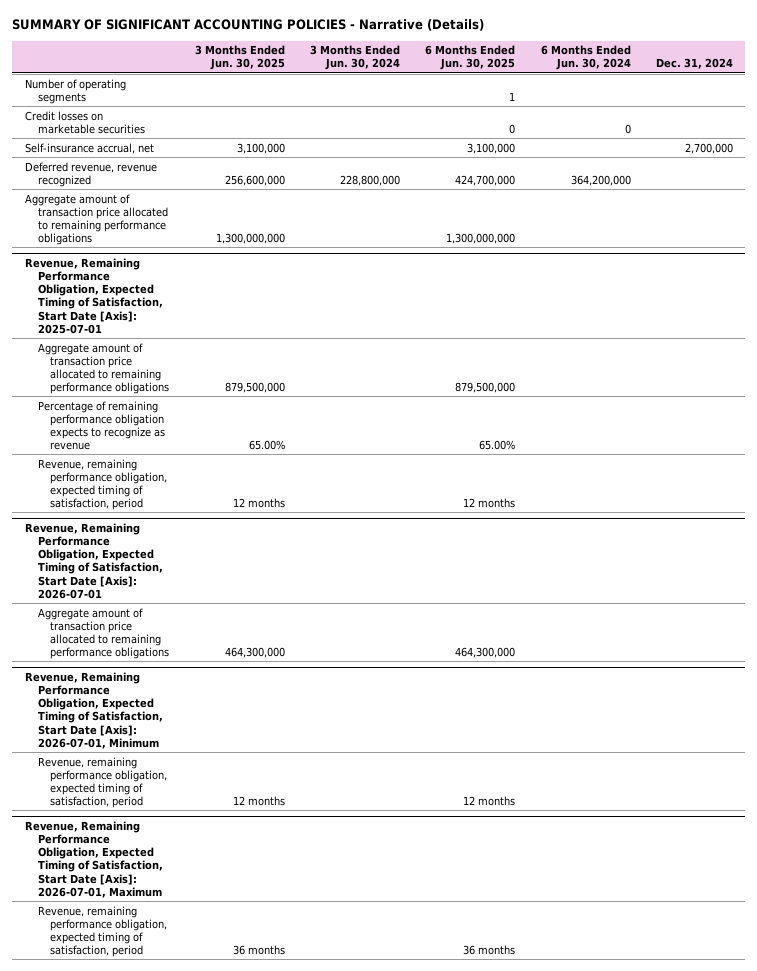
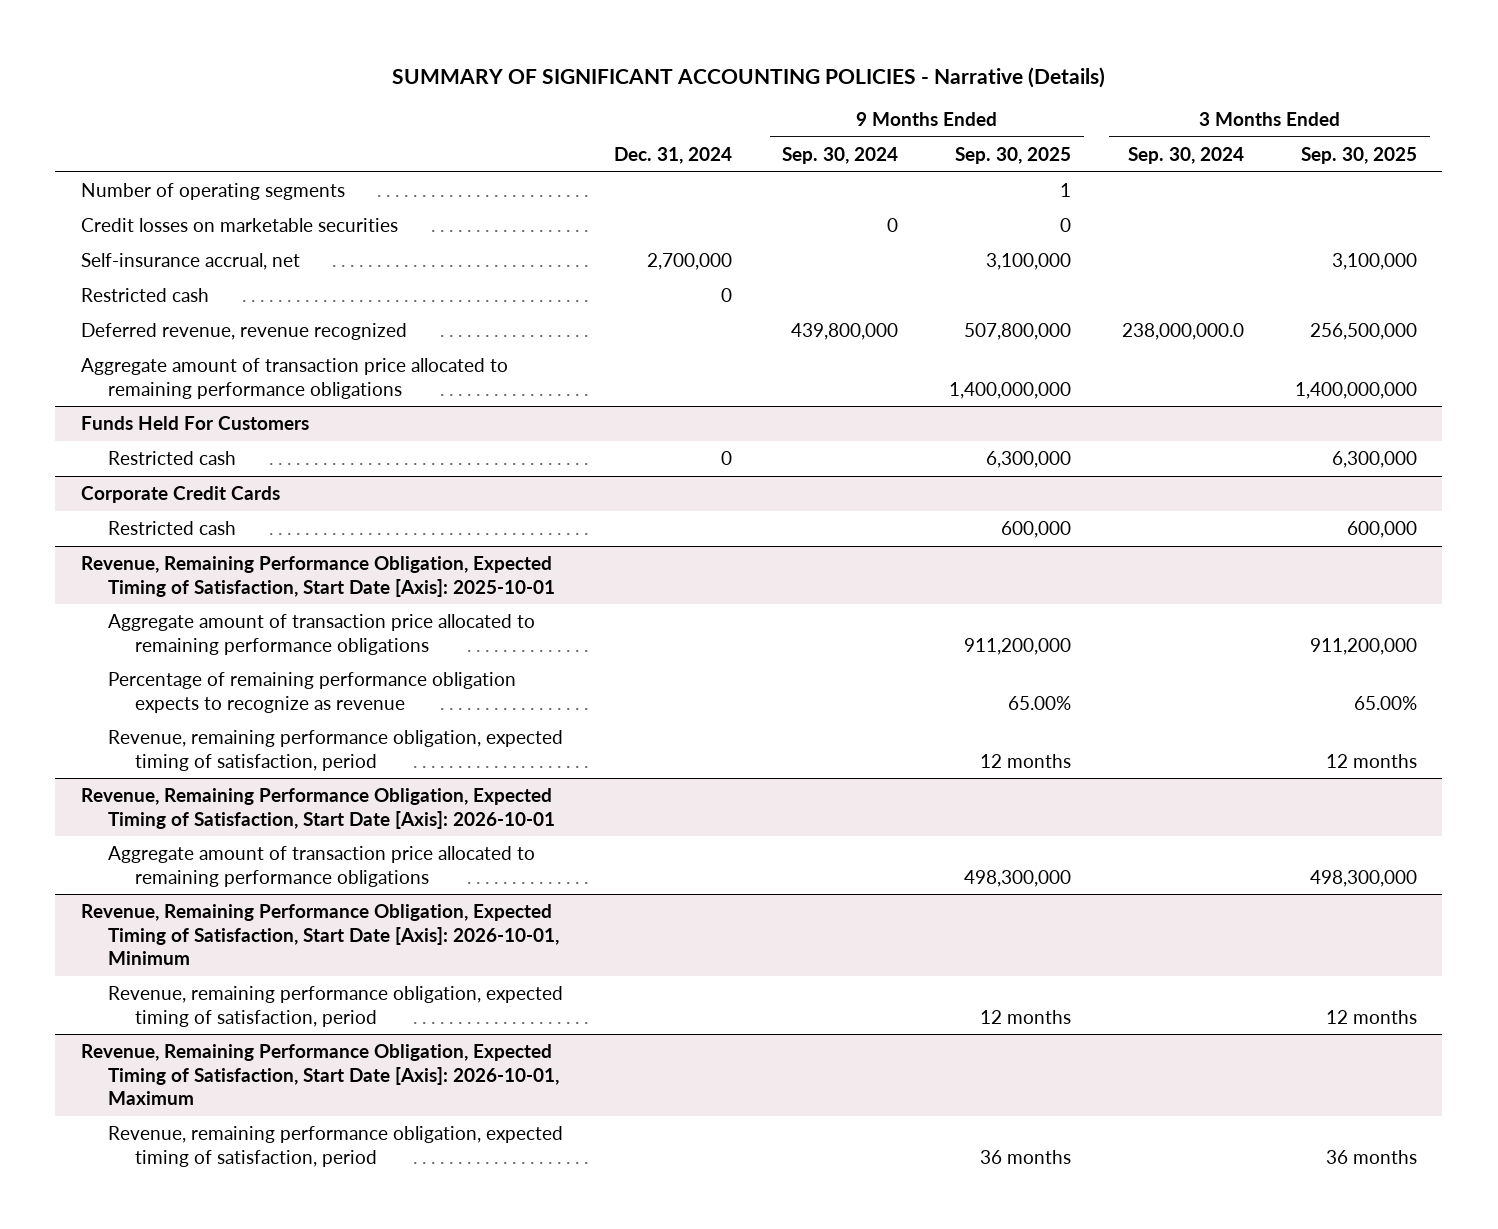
- | 3 Months Ended Jun. 30, 2025 | 3 Months Ended Jun. 30, 2024 | 6 Months Ended Jun. 30, 2025 | 6 Months Ended Jun. 30, 2024 | Dec. 31, 2024
+ | Dec. 31, 2024 | 9 Months Ended Sep. 30, 2024 | 9 Months Ended Sep. 30, 2025 | 3 Months Ended Sep. 30, 2024 | 3 Months Ended Sep. 30, 2025
+ Restricted cash | 0 | | | |
- Revenue, Remaining Performance Obligation, Expected Timing of Satisfaction, Start Date [Axis]: 2025-07-01
- Aggregate amount of transaction price allocated to remaining performance obligations | 879,500,000 | | 879,500,000 | |
- Percentage of remaining performance obligation expects to recognize as revenue | 65.00% | | 65.00% | |
- Revenue, remaining performance obligation, expected timing of satisfaction, period | 12 months | | 12 months | |
- Revenue, Remaining Performance Obligation, Expected Timing of Satisfaction, Start Date [Axis]: 2026-07-01
- Aggregate amount of transaction price allocated to remaining performance obligations | 464,300,000 | | 464,300,000 | |
- Revenue, Remaining Performance Obligation, Expected Timing of Satisfaction, Start Date [Axis]: 2026-07-01, Minimum
+ Funds Held For Customers
+ Restricted cash | 0 | | 6,300,000 | | 6,300,000
+ Corporate Credit Cards
+ Restricted cash | | | 600,000 | | 600,000
+ Revenue, Remaining Performance Obligation, Expected Timing of Satisfaction, Start Date [Axis]: 2025-10-01
+ Aggregate amount of transaction price allocated to remaining performance obligations | | | 911,200,000 | | 911,200,000
+ Percentage of remaining performance obligation expects to recognize as revenue | | | 65.00% | | 65.00%
+ Revenue, remaining performance obligation, expected timing of satisfaction, period | | | 12 months | | 12 months
+ Revenue, Remaining Performance Obligation, Expected Timing of Satisfaction, Start Date [Axis]: 2026-10-01
+ Aggregate amount of transaction price allocated to remaining performance obligations | | | 498,300,000 | | 498,300,000
+ Revenue, Remaining Performance Obligation, Expected Timing of Satisfaction, Start Date [Axis]: 2026-10-01, Minimum
- Revenue, Remaining Performance Obligation, Expected Timing of Satisfaction, Start Date [Axis]: 2026-07-01, Maximum
+ Revenue, Remaining Performance Obligation, Expected Timing of Satisfaction, Start Date [Axis]: 2026-10-01, Maximum

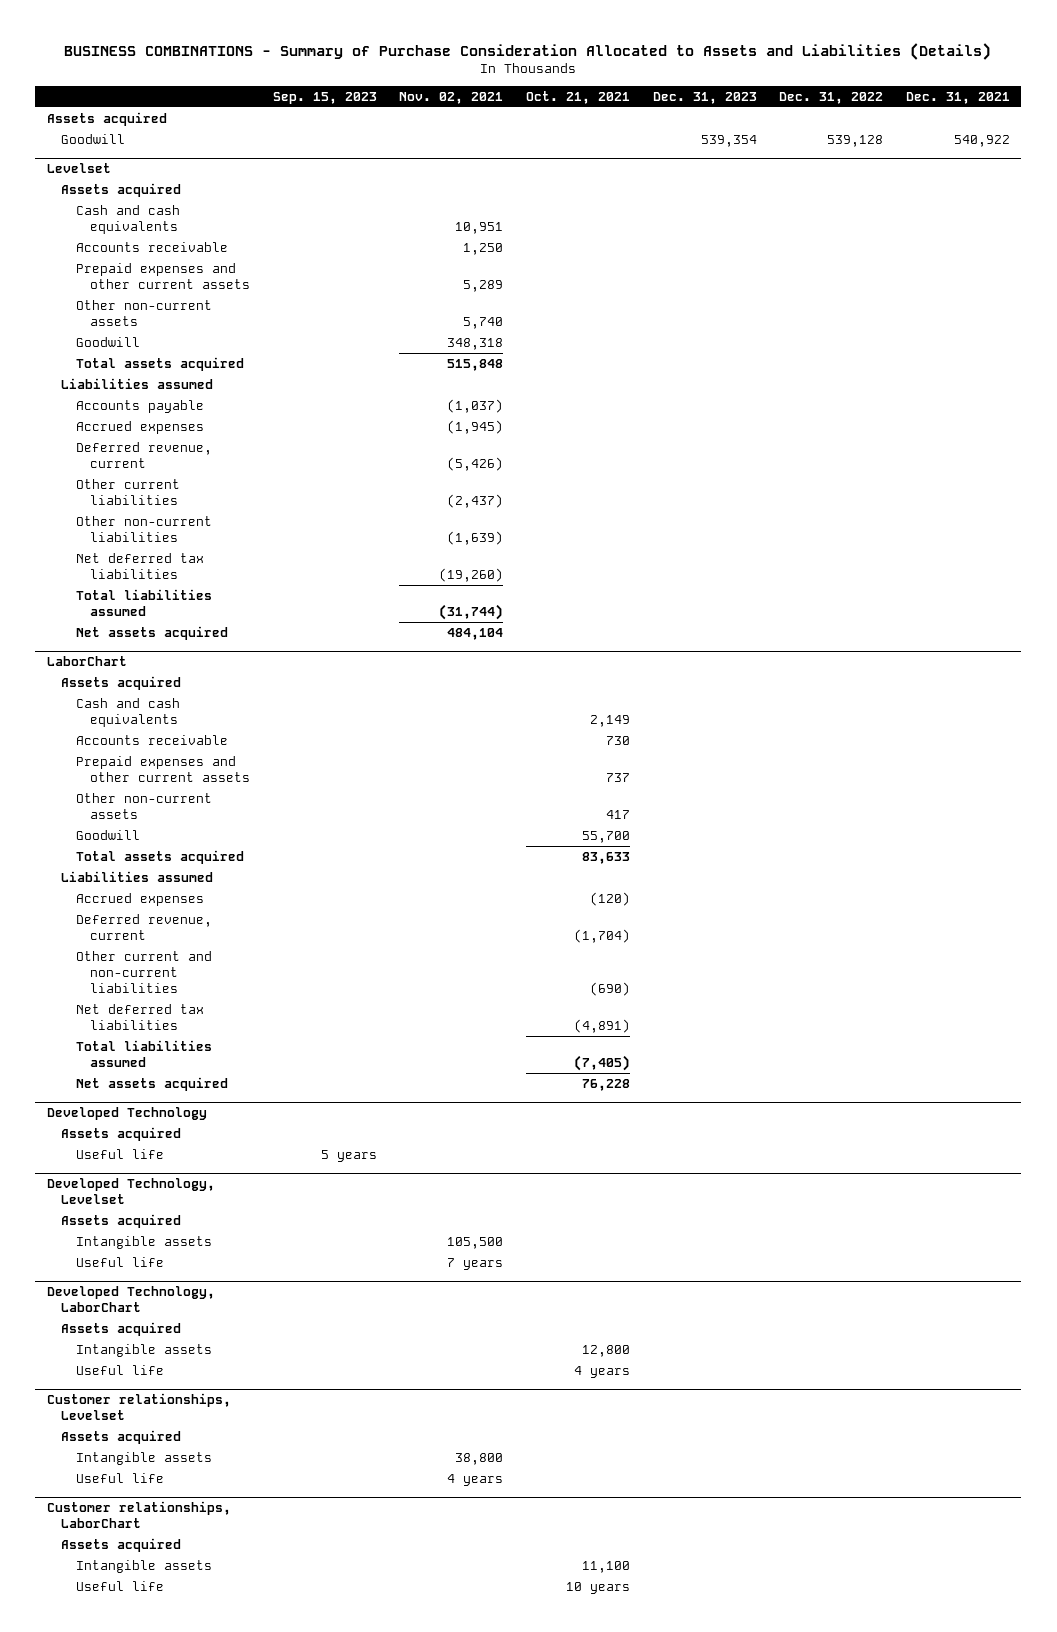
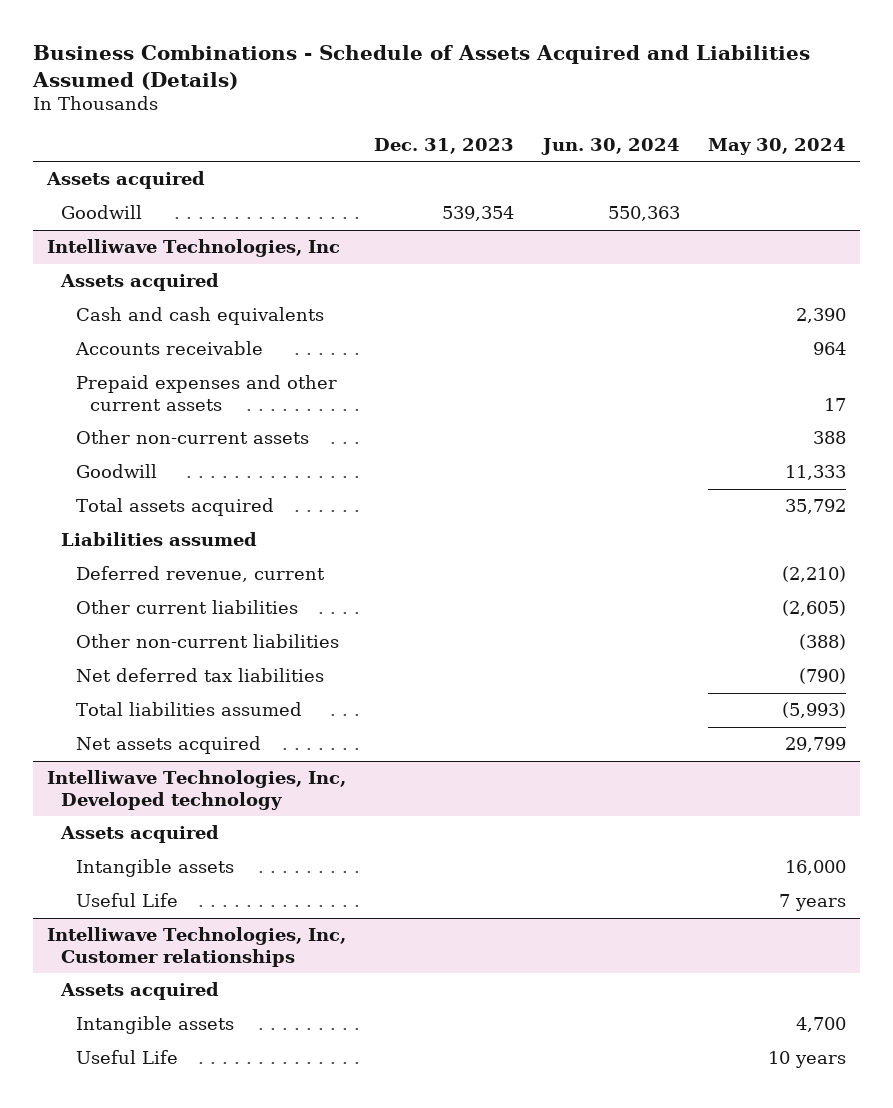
- BUSINESS COMBINATIONS - Summary of Purchase Consideration Allocated to Assets and Liabilities (Details)
+ Business Combinations - Schedule of Assets Acquired and Liabilities Assumed (Details)
- | Sep. 15, 2023 | Nov. 02, 2021 | Oct. 21, 2021 | Dec. 31, 2023 | Dec. 31, 2022 | Dec. 31, 2021
+ | Dec. 31, 2023 | Jun. 30, 2024 | May 30, 2024
- Levelset
- Assets acquired
- Cash and cash equivalents | | 10,951 | | | |
- Accounts receivable | | 1,250 | | | |
- Prepaid expenses and other current assets | | 5,289 | | | |
- Other non-current assets | | 5,740 | | | |
- Goodwill | | 348,318 | | | |
- Total assets acquired | | 515,848 | | | |
- Liabilities assumed
- Accounts payable | | (1,037) | | | |
- Accrued expenses | | (1,945) | | | |
- Deferred revenue, current | | (5,426) | | | |
- Other current liabilities | | (2,437) | | | |
- Other non-current liabilities | | (1,639) | | | |
- Net deferred tax liabilities | | (19,260) | | | |
- Total liabilities assumed | | (31,744) | | | |
- Net assets acquired | | 484,104 | | | |
- LaborChart
- Assets acquired
- Cash and cash equivalents | | | 2,149 | | |
- Accounts receivable | | | 730 | | |
- Prepaid expenses and other current assets | | | 737 | | |
- Other non-current assets | | | 417 | | |
- Goodwill | | | 55,700 | | |
- Total assets acquired | | | 83,633 | | |
- Liabilities assumed
- Accrued expenses | | | (120) | | |
- Deferred revenue, current | | | (1,704) | | |
- Other current and non-current liabilities | | | (690) | | |
- Net deferred tax liabilities | | | (4,891) | | |
- Total liabilities assumed | | | (7,405) | | |
- Net assets acquired | | | 76,228 | | |
- Developed Technology
+ Intelliwave Technologies, Inc
+ Assets acquired
+ Cash and cash equivalents | | | 2,390
+ Accounts receivable | | | 964
+ Prepaid expenses and other current assets | | | 17
+ Other non-current assets | | | 388
+ Goodwill | | | 11,333
+ Total assets acquired | | | 35,792
+ Liabilities assumed
+ Deferred revenue, current | | | (2,210)
+ Other current liabilities | | | (2,605)
+ Other non-current liabilities | | | (388)
+ Net deferred tax liabilities | | | (790)
+ Total liabilities assumed | | | (5,993)
+ Net assets acquired | | | 29,799
+ Intelliwave Technologies, Inc, Developed technology
- Useful life | 5 years | | | | |
- Developed Technology, Levelset
- Assets acquired
- Intangible assets | | 105,500 | | | |
- Useful life | | 7 years | | | |
- Developed Technology, LaborChart
- Assets acquired
- Intangible assets | | | 12,800 | | |
- Useful life | | | 4 years | | |
- Customer relationships, Levelset
- Assets acquired
- Intangible assets | | 38,800 | | | |
- Useful life | | 4 years | | | |
- Customer relationships, LaborChart
- Assets acquired
- Intangible assets | | | 11,100 | | |
- Useful life | | | 10 years | | |
+ Intangible assets | | | 16,000
+ Useful Life | | | 7 years
+ Intelliwave Technologies, Inc, Customer relationships
+ Assets acquired
+ Intangible assets | | | 4,700
+ Useful Life | | | 10 years

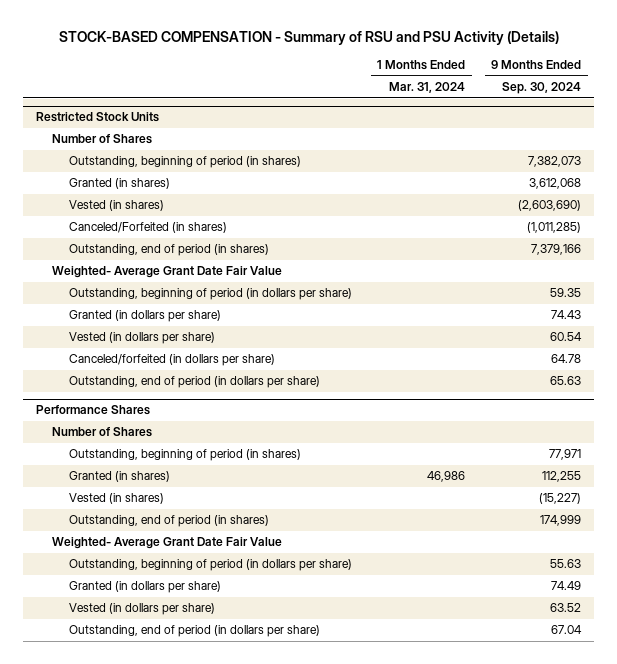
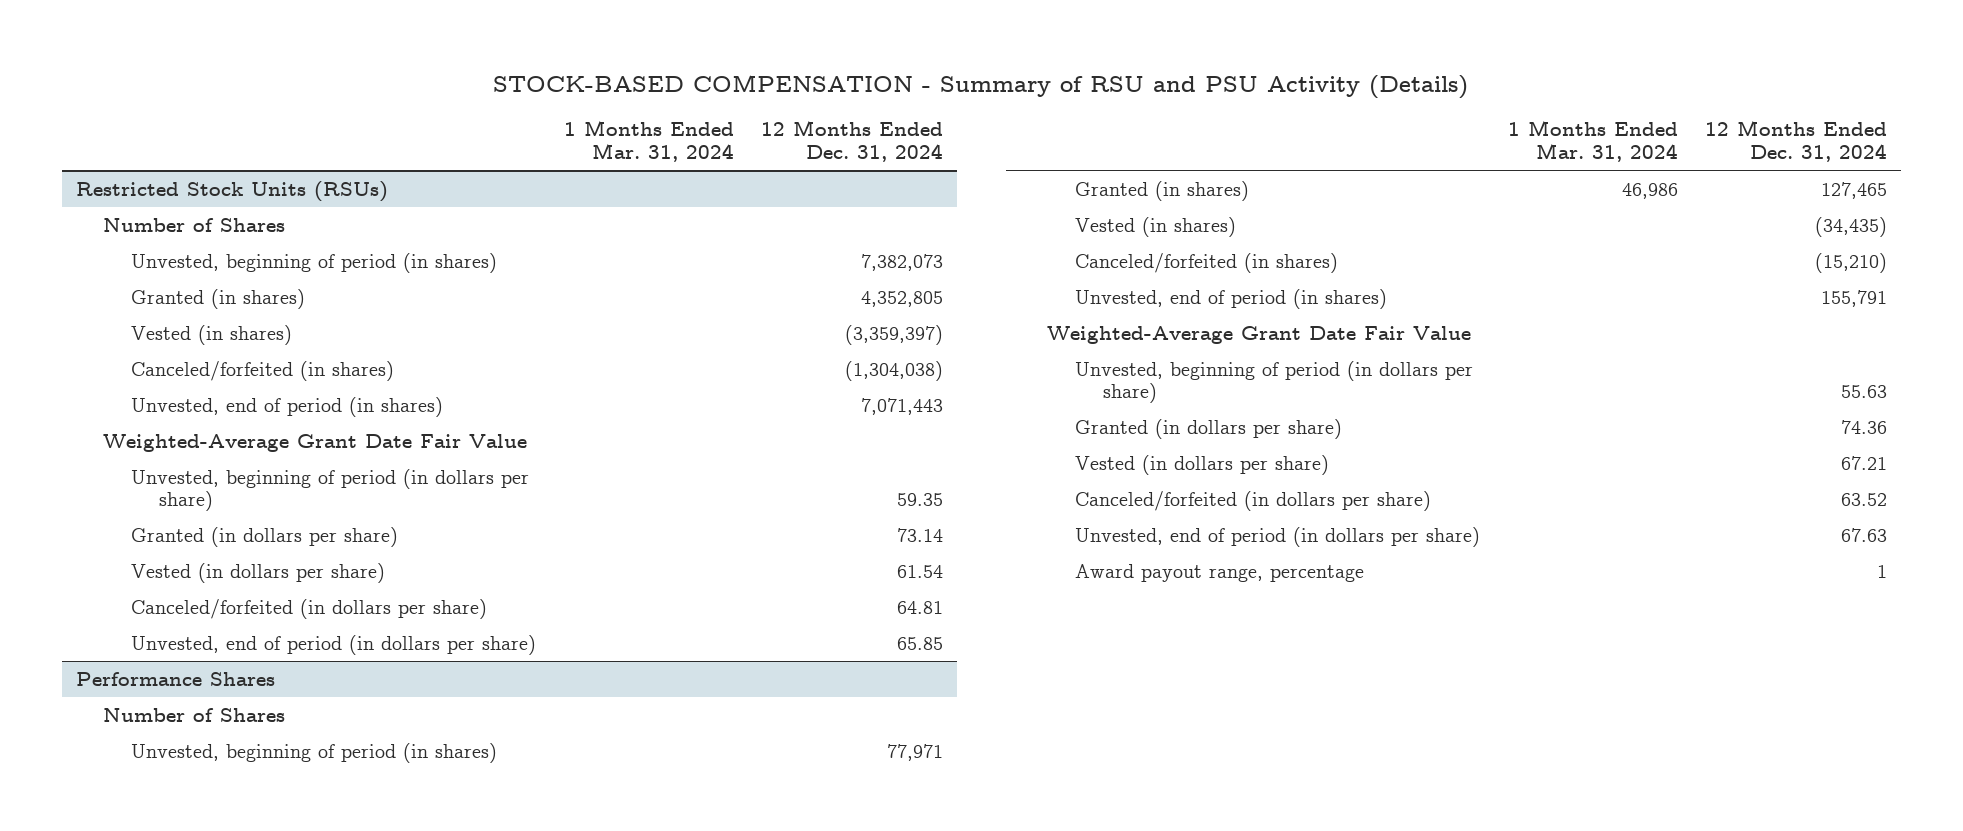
- | 1 Months Ended Mar. 31, 2024 | 9 Months Ended Sep. 30, 2024
+ | 1 Months Ended Mar. 31, 2024 | 12 Months Ended Dec. 31, 2024
- Restricted Stock Units
+ Restricted Stock Units (RSUs)
- Outstanding, beginning of period (in shares) | | 7,382,073
+ Unvested, beginning of period (in shares) | | 7,382,073
- Canceled/Forfeited (in shares) | | (1,011,285)
- Outstanding, end of period (in shares) | | 7,379,166
- Weighted- Average Grant Date Fair Value
- Outstanding, beginning of period (in dollars per share) | | 59.35
+ Canceled/forfeited (in shares) | | (1,304,038)
+ Unvested, end of period (in shares) | | 7,071,443
+ Weighted-Average Grant Date Fair Value
+ Unvested, beginning of period (in dollars per share) | | 59.35
- Outstanding, end of period (in dollars per share) | | 65.63
+ Unvested, end of period (in dollars per share) | | 65.85
@ Performance Shares
- Outstanding, beginning of period (in shares) | | 77,971
+ Unvested, beginning of period (in shares) | | 77,971
- Outstanding, end of period (in shares) | | 174,999
- Weighted- Average Grant Date Fair Value
- Outstanding, beginning of period (in dollars per share) | | 55.63
+ Canceled/forfeited (in shares) | | (15,210)
+ Unvested, end of period (in shares) | | 155,791
+ Weighted-Average Grant Date Fair Value
+ Unvested, beginning of period (in dollars per share) | | 55.63
- Outstanding, end of period (in dollars per share) | | 67.04
+ Canceled/forfeited (in dollars per share) | | 63.52
+ Unvested, end of period (in dollars per share) | | 67.63
+ Award payout range, percentage | | 1

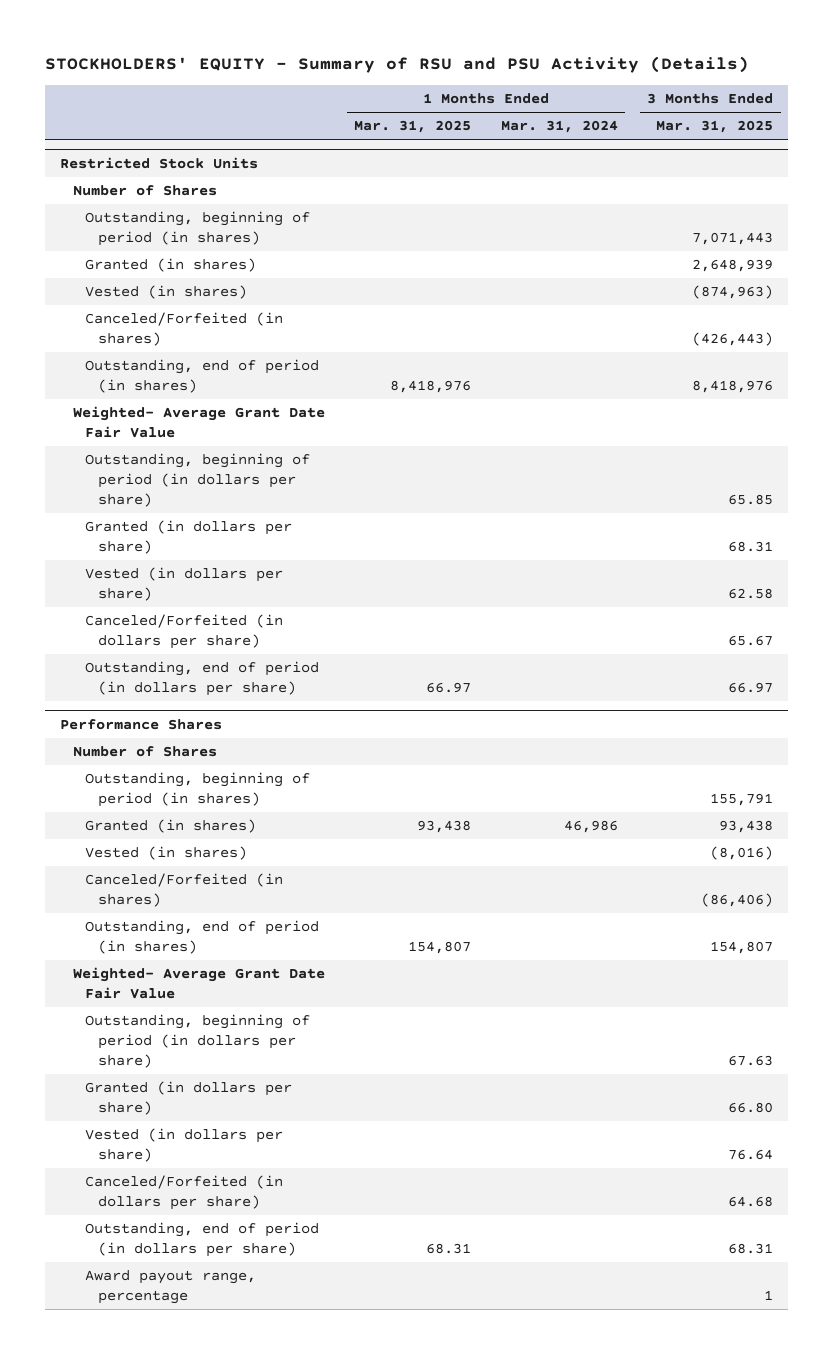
- STOCK-BASED COMPENSATION - Summary of RSU and PSU Activity (Details)
+ STOCKHOLDERS' EQUITY - Summary of RSU and PSU Activity (Details)
- | 1 Months Ended Mar. 31, 2024 | 12 Months Ended Dec. 31, 2024
+ | 1 Months Ended Mar. 31, 2025 | 1 Months Ended Mar. 31, 2024 | 3 Months Ended Mar. 31, 2025
- Restricted Stock Units (RSUs)
+ Restricted Stock Units
- Unvested, beginning of period (in shares) | | 7,382,073
+ Outstanding, beginning of period (in shares) | | | 7,071,443
- Canceled/forfeited (in shares) | | (1,304,038)
- Unvested, end of period (in shares) | | 7,071,443
- Weighted-Average Grant Date Fair Value
- Unvested, beginning of period (in dollars per share) | | 59.35
+ Canceled/Forfeited (in shares) | | | (426,443)
+ Outstanding, end of period (in shares) | 8,418,976 | | 8,418,976
+ Weighted- Average Grant Date Fair Value
+ Outstanding, beginning of period (in dollars per share) | | | 65.85
- Canceled/forfeited (in dollars per share) | | 64.81
- Unvested, end of period (in dollars per share) | | 65.85
+ Canceled/Forfeited (in dollars per share) | | | 65.67
+ Outstanding, end of period (in dollars per share) | 66.97 | | 66.97
@ Performance Shares
- Unvested, beginning of period (in shares) | | 77,971
+ Outstanding, beginning of period (in shares) | | | 155,791
- Canceled/forfeited (in shares) | | (15,210)
- Unvested, end of period (in shares) | | 155,791
- Weighted-Average Grant Date Fair Value
- Unvested, beginning of period (in dollars per share) | | 55.63
+ Canceled/Forfeited (in shares) | | | (86,406)
+ Outstanding, end of period (in shares) | 154,807 | | 154,807
+ Weighted- Average Grant Date Fair Value
+ Outstanding, beginning of period (in dollars per share) | | | 67.63
- Canceled/forfeited (in dollars per share) | | 63.52
- Unvested, end of period (in dollars per share) | | 67.63
+ Canceled/Forfeited (in dollars per share) | | | 64.68
+ Outstanding, end of period (in dollars per share) | 68.31 | | 68.31

